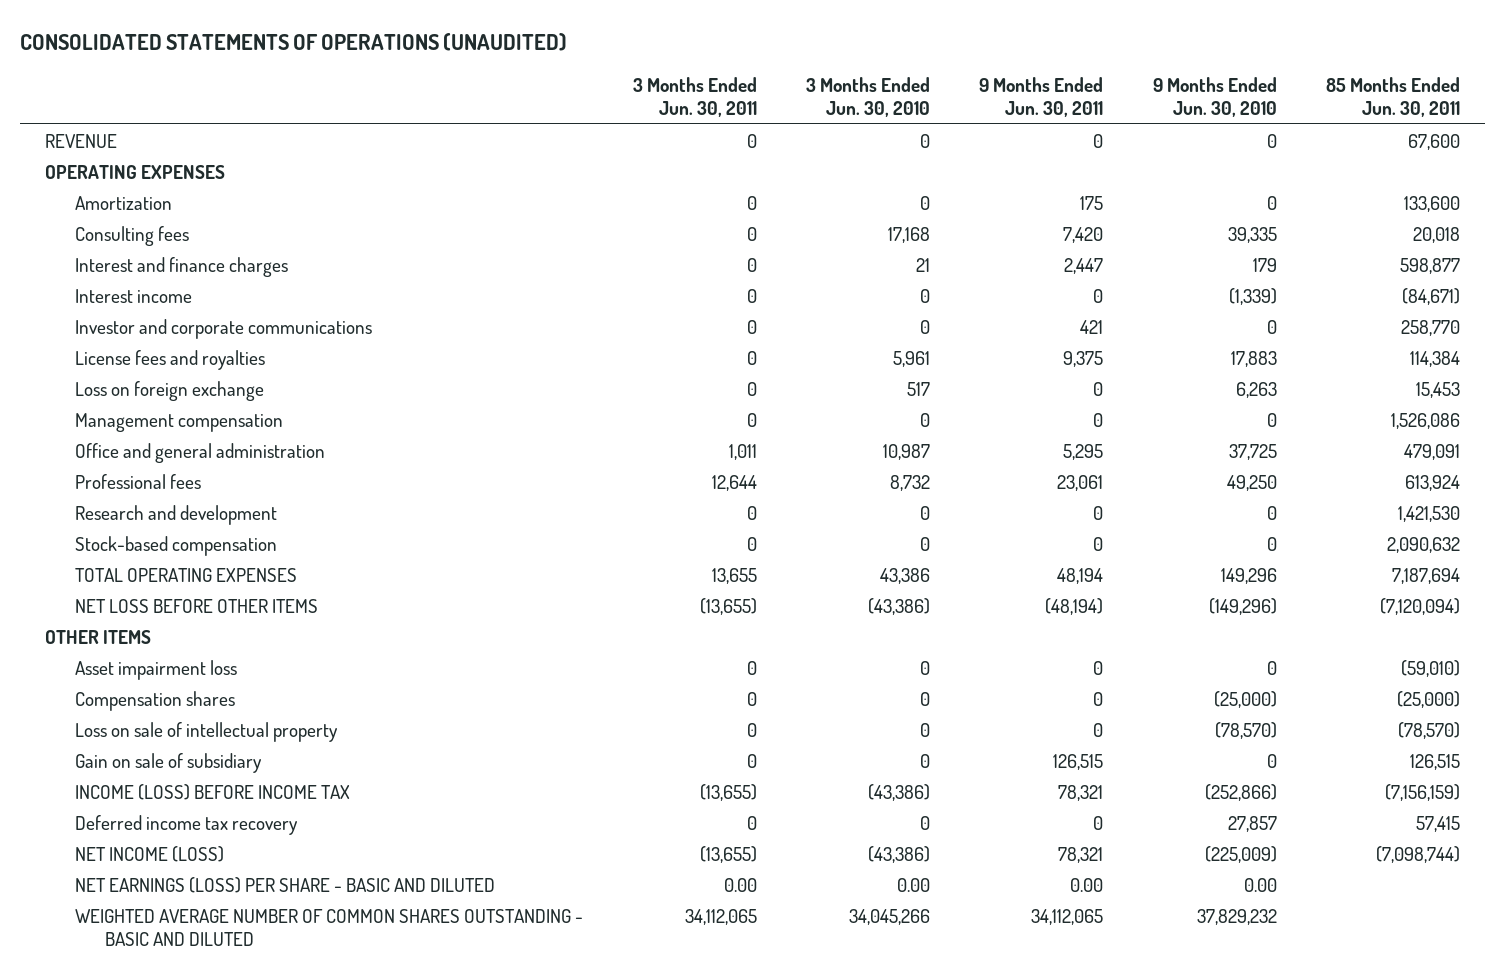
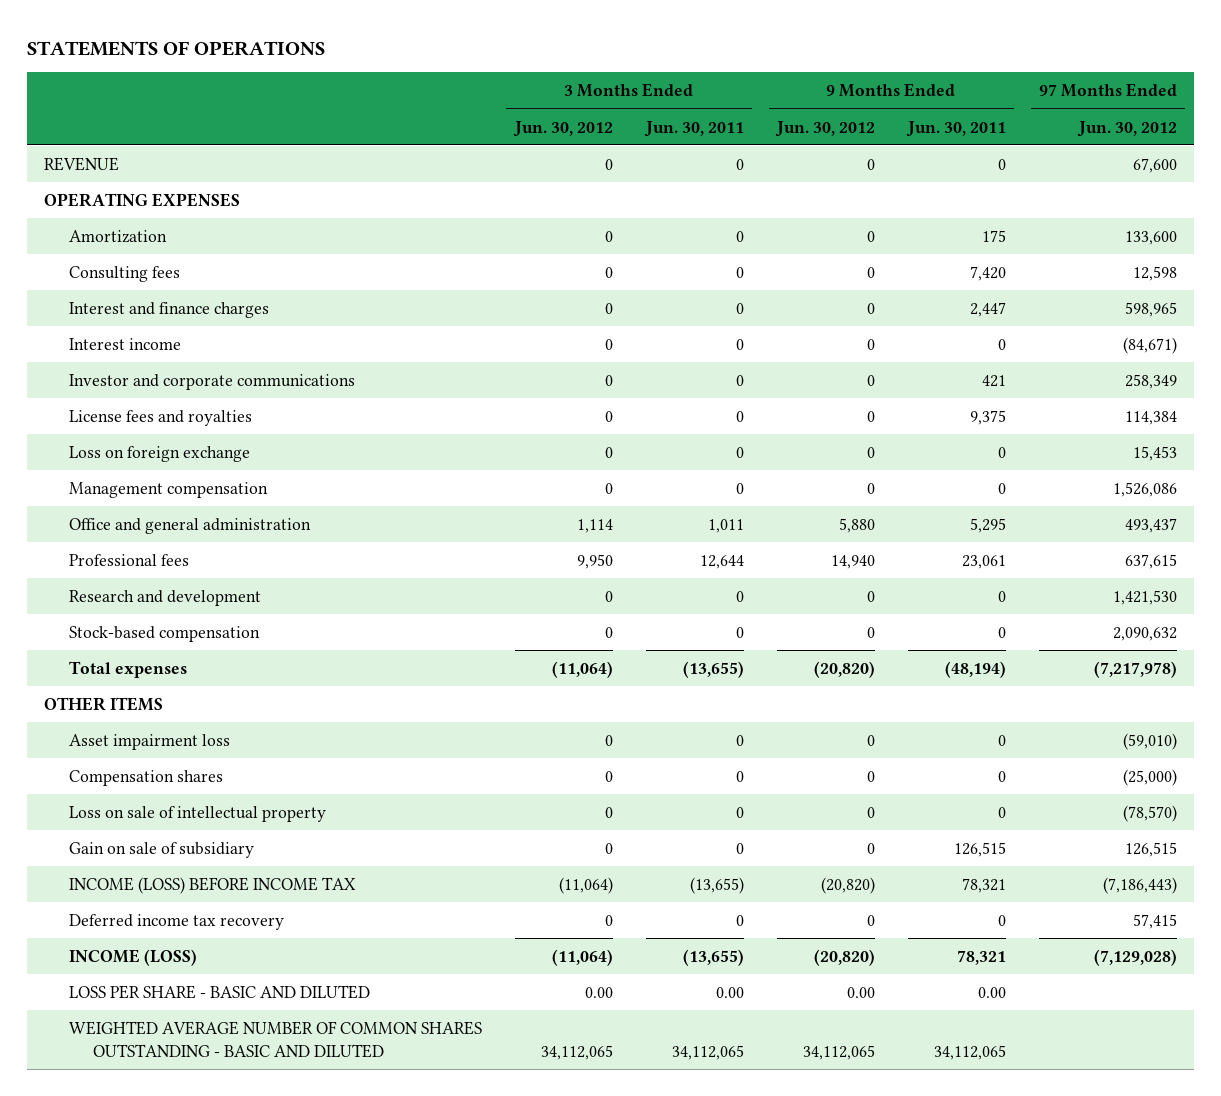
- CONSOLIDATED STATEMENTS OF OPERATIONS (UNAUDITED)
+ STATEMENTS OF OPERATIONS
- | 3 Months Ended Jun. 30, 2011 | 3 Months Ended Jun. 30, 2010 | 9 Months Ended Jun. 30, 2011 | 9 Months Ended Jun. 30, 2010 | 85 Months Ended Jun. 30, 2011
+ | 3 Months Ended Jun. 30, 2012 | 3 Months Ended Jun. 30, 2011 | 9 Months Ended Jun. 30, 2012 | 9 Months Ended Jun. 30, 2011 | 97 Months Ended Jun. 30, 2012
- TOTAL OPERATING EXPENSES | 13,655 | 43,386 | 48,194 | 149,296 | 7,187,694
- NET LOSS BEFORE OTHER ITEMS | (13,655) | (43,386) | (48,194) | (149,296) | (7,120,094)
+ Total expenses | (11,064) | (13,655) | (20,820) | (48,194) | (7,217,978)
- NET INCOME (LOSS) | (13,655) | (43,386) | 78,321 | (225,009) | (7,098,744)
- NET EARNINGS (LOSS) PER SHARE - BASIC AND DILUTED | 0.00 | 0.00 | 0.00 | 0.00 |
+ INCOME (LOSS) | (11,064) | (13,655) | (20,820) | 78,321 | (7,129,028)
+ LOSS PER SHARE - BASIC AND DILUTED | 0.00 | 0.00 | 0.00 | 0.00 |

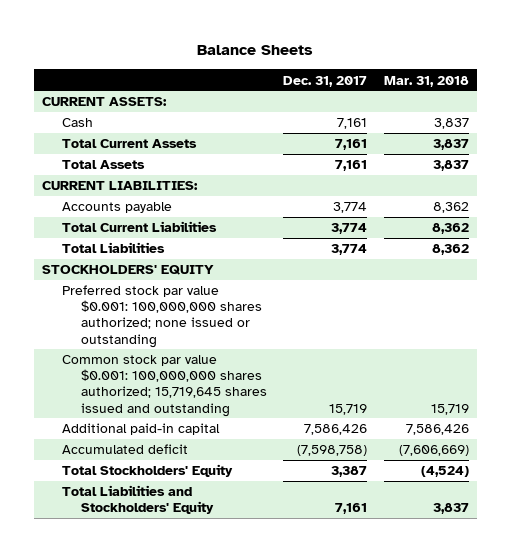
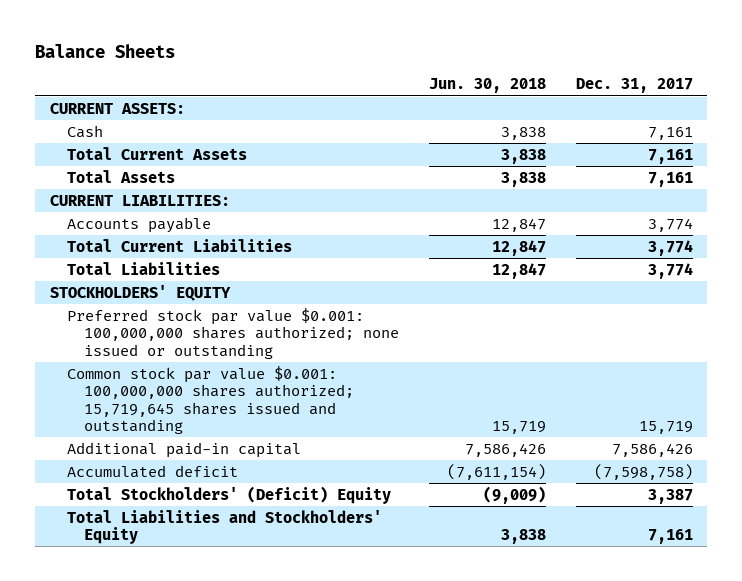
- | Dec. 31, 2017 | Mar. 31, 2018
+ | Jun. 30, 2018 | Dec. 31, 2017
- Total Stockholders' Equity | 3,387 | (4,524)
+ Total Stockholders' (Deficit) Equity | (9,009) | 3,387

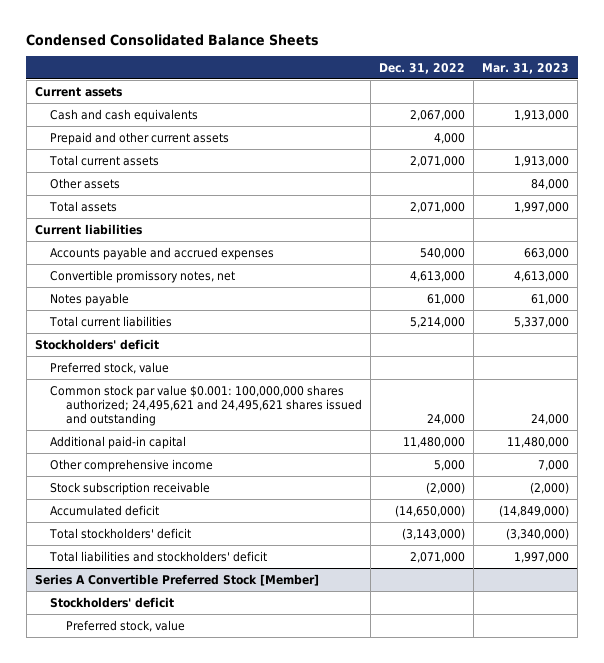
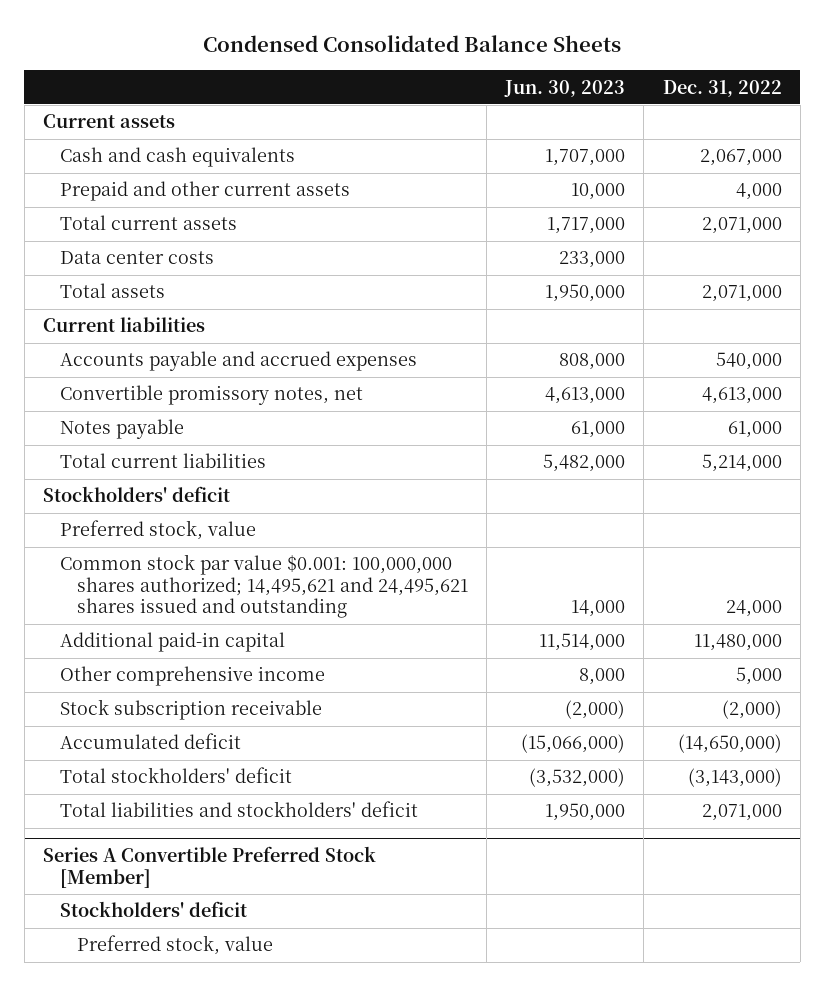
- | Dec. 31, 2022 | Mar. 31, 2023
+ | Jun. 30, 2023 | Dec. 31, 2022
- Other assets | | 84,000
+ Data center costs | 233,000 |
- Common stock par value $0.001: 100,000,000 shares authorized; 24,495,621 and 24,495,621 shares issued and outstanding | 24,000 | 24,000
+ Common stock par value $0.001: 100,000,000 shares authorized; 14,495,621 and 24,495,621 shares issued and outstanding | 14,000 | 24,000

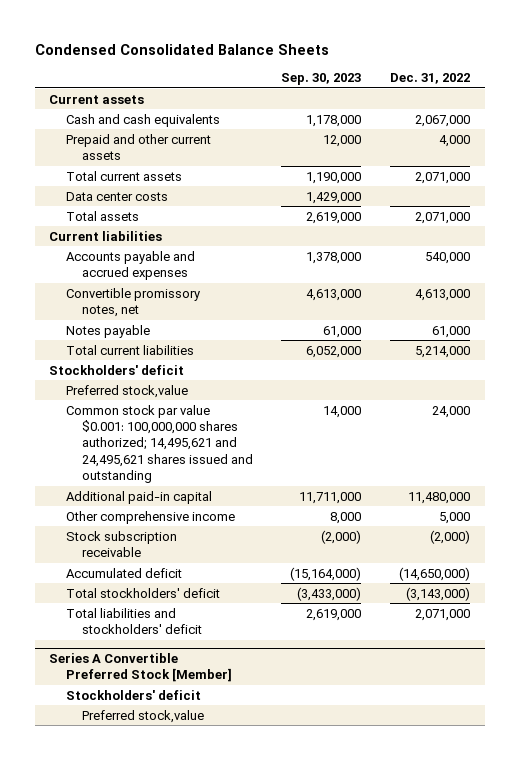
- | Jun. 30, 2023 | Dec. 31, 2022
+ | Sep. 30, 2023 | Dec. 31, 2022
- Preferred stock, value
+ Preferred stock,value
@ Series A Convertible Preferred Stock [Member]
- Preferred stock, value
+ Preferred stock,value

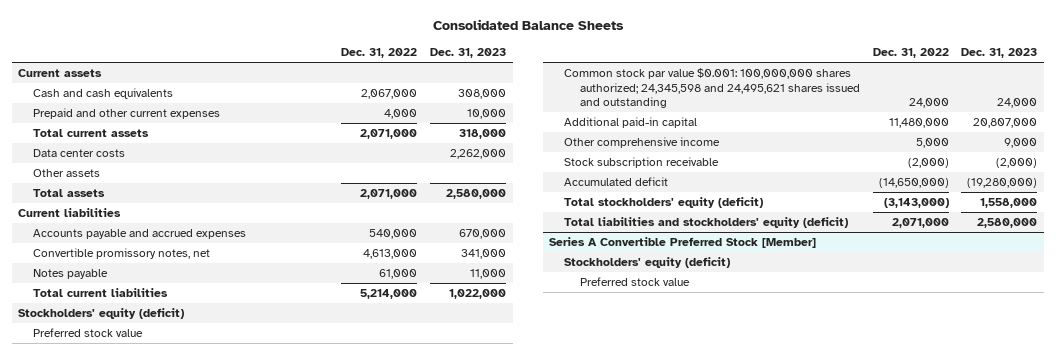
- Condensed Consolidated Balance Sheets
+ Consolidated Balance Sheets
- | Sep. 30, 2023 | Dec. 31, 2022
+ | Dec. 31, 2022 | Dec. 31, 2023
- Prepaid and other current assets | 12,000 | 4,000
+ Prepaid and other current expenses | 4,000 | 10,000
+ Other assets
- Stockholders' deficit
- Preferred stock,value
- Common stock par value $0.001: 100,000,000 shares authorized; 14,495,621 and 24,495,621 shares issued and outstanding | 14,000 | 24,000
+ Stockholders' equity (deficit)
+ Preferred stock value
+ Common stock par value $0.001: 100,000,000 shares authorized; 24,345,598 and 24,495,621 shares issued and outstanding | 24,000 | 24,000
- Total stockholders' deficit | (3,433,000) | (3,143,000)
- Total liabilities and stockholders' deficit | 2,619,000 | 2,071,000
+ Total stockholders' equity (deficit) | (3,143,000) | 1,558,000
+ Total liabilities and stockholders' equity (deficit) | 2,071,000 | 2,580,000
@ Series A Convertible Preferred Stock [Member]
- Stockholders' deficit
- Preferred stock,value
+ Stockholders' equity (deficit)
+ Preferred stock value

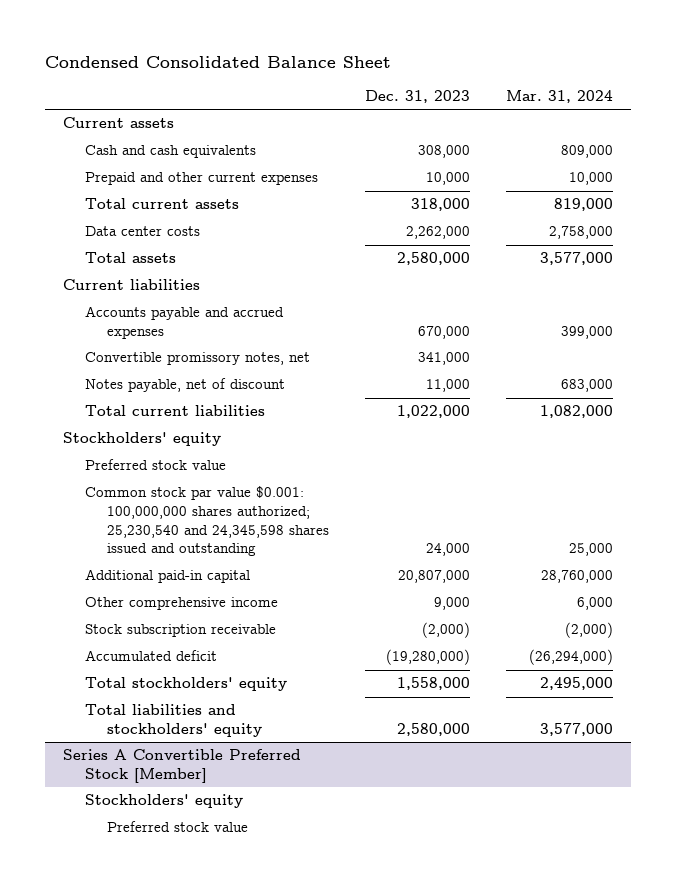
- Consolidated Balance Sheets
+ Condensed Consolidated Balance Sheet
- | Dec. 31, 2022 | Dec. 31, 2023
+ | Dec. 31, 2023 | Mar. 31, 2024
- Other assets
- Notes payable | 61,000 | 11,000
+ Notes payable, net of discount | 11,000 | 683,000
- Stockholders' equity (deficit)
+ Stockholders' equity
- Common stock par value $0.001: 100,000,000 shares authorized; 24,345,598 and 24,495,621 shares issued and outstanding | 24,000 | 24,000
+ Common stock par value $0.001: 100,000,000 shares authorized; 25,230,540 and 24,345,598 shares issued and outstanding | 24,000 | 25,000
- Total stockholders' equity (deficit) | (3,143,000) | 1,558,000
- Total liabilities and stockholders' equity (deficit) | 2,071,000 | 2,580,000
+ Total stockholders' equity | 1,558,000 | 2,495,000
+ Total liabilities and stockholders' equity | 2,580,000 | 3,577,000
@ Series A Convertible Preferred Stock [Member]
- Stockholders' equity (deficit)
+ Stockholders' equity

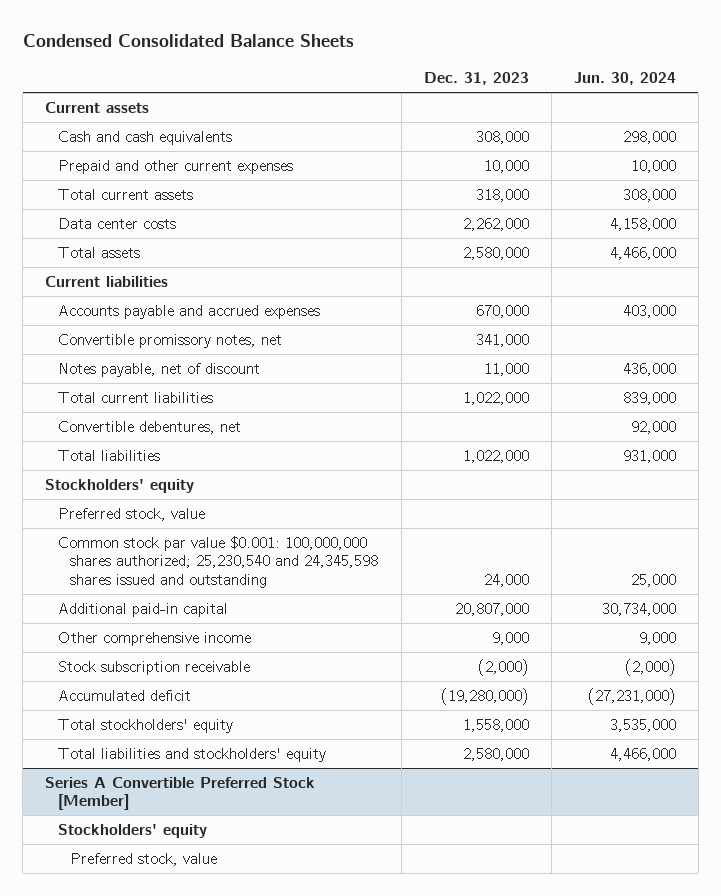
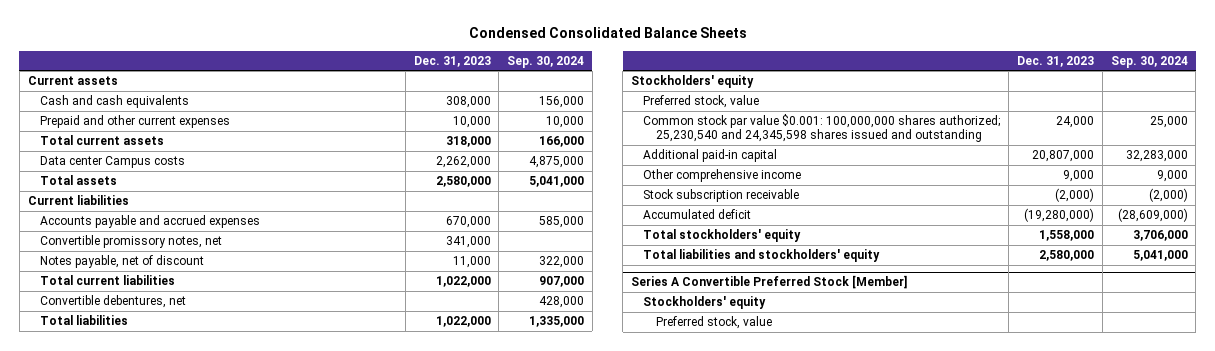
- | Dec. 31, 2023 | Jun. 30, 2024
+ | Dec. 31, 2023 | Sep. 30, 2024
- Data center costs | 2,262,000 | 4,158,000
+ Data center Campus costs | 2,262,000 | 4,875,000

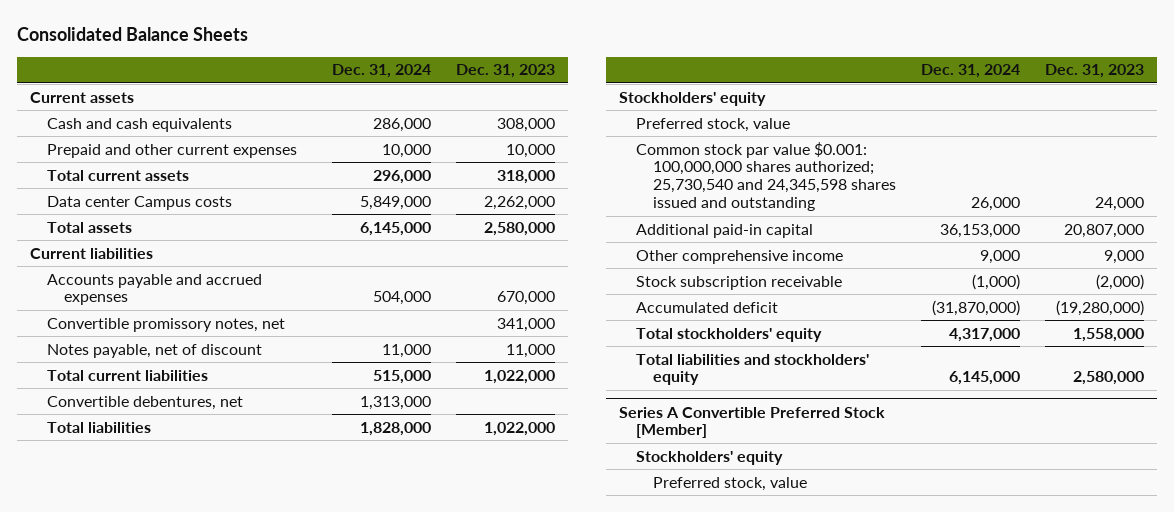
- Condensed Consolidated Balance Sheets
+ Consolidated Balance Sheets
- | Dec. 31, 2023 | Sep. 30, 2024
+ | Dec. 31, 2024 | Dec. 31, 2023
- Common stock par value $0.001: 100,000,000 shares authorized; 25,230,540 and 24,345,598 shares issued and outstanding | 24,000 | 25,000
+ Common stock par value $0.001: 100,000,000 shares authorized; 25,730,540 and 24,345,598 shares issued and outstanding | 26,000 | 24,000

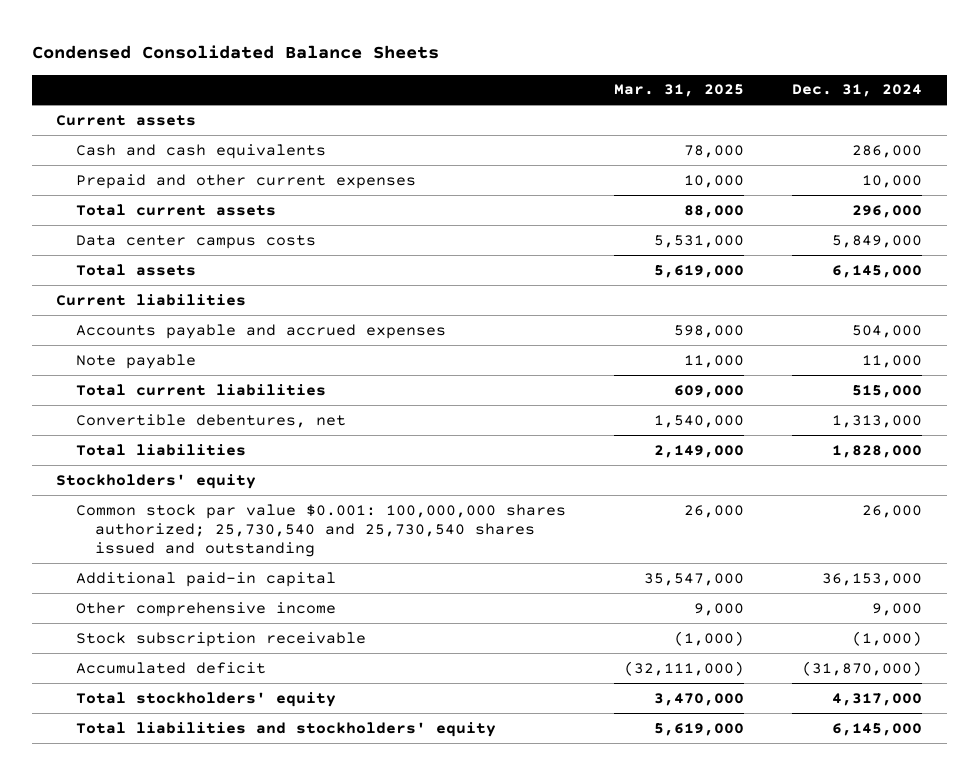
- Consolidated Balance Sheets
+ Condensed Consolidated Balance Sheets
- | Dec. 31, 2024 | Dec. 31, 2023
+ | Mar. 31, 2025 | Dec. 31, 2024
- Data center Campus costs | 5,849,000 | 2,262,000
+ Data center campus costs | 5,531,000 | 5,849,000
- Convertible promissory notes, net | | 341,000
- Notes payable, net of discount | 11,000 | 11,000
+ Note payable | 11,000 | 11,000
- Preferred stock, value
- Common stock par value $0.001: 100,000,000 shares authorized; 25,730,540 and 24,345,598 shares issued and outstanding | 26,000 | 24,000
+ Common stock par value $0.001: 100,000,000 shares authorized; 25,730,540 and 25,730,540 shares issued and outstanding | 26,000 | 26,000
- Series A Convertible Preferred Stock [Member]
- Stockholders' equity
- Preferred stock, value

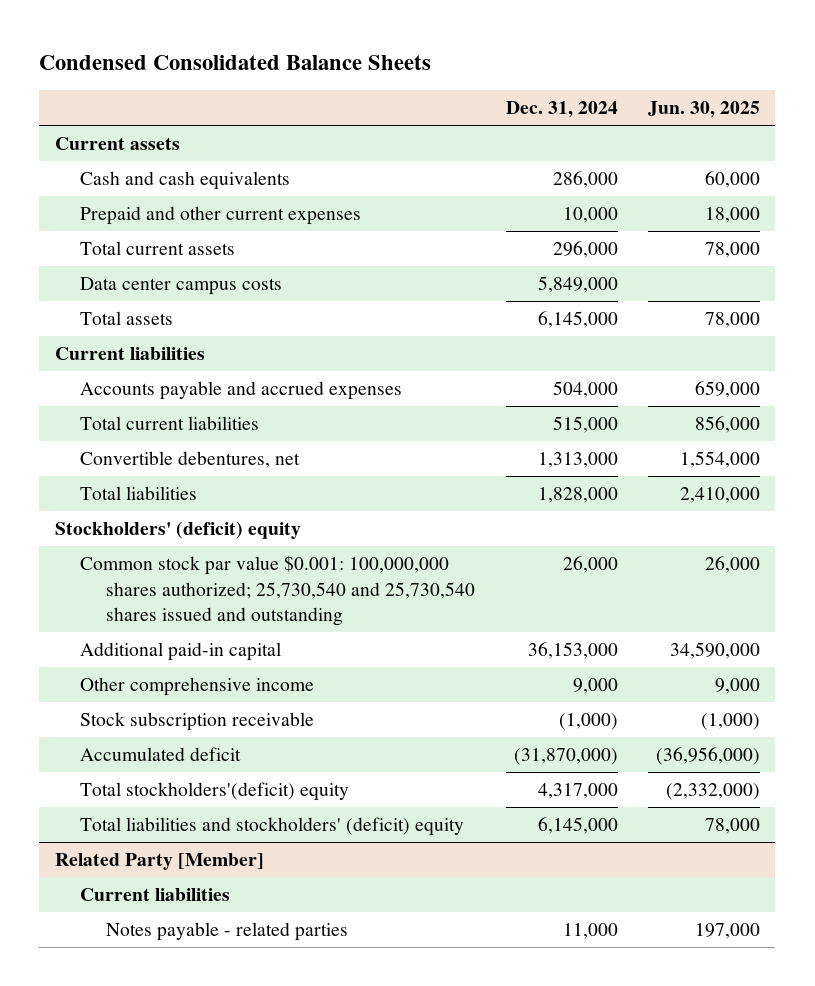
- | Mar. 31, 2025 | Dec. 31, 2024
+ | Dec. 31, 2024 | Jun. 30, 2025
- Note payable | 11,000 | 11,000
- Stockholders' equity
+ Stockholders' (deficit) equity
- Total stockholders' equity | 3,470,000 | 4,317,000
- Total liabilities and stockholders' equity | 5,619,000 | 6,145,000
+ Total stockholders'(deficit) equity | 4,317,000 | (2,332,000)
+ Total liabilities and stockholders' (deficit) equity | 6,145,000 | 78,000
+ Related Party [Member]
+ Current liabilities
+ Notes payable - related parties | 11,000 | 197,000

